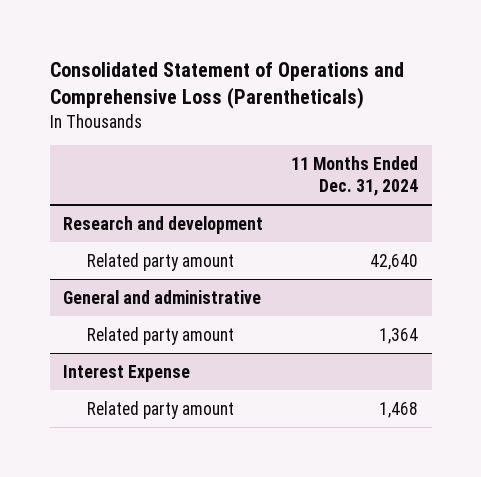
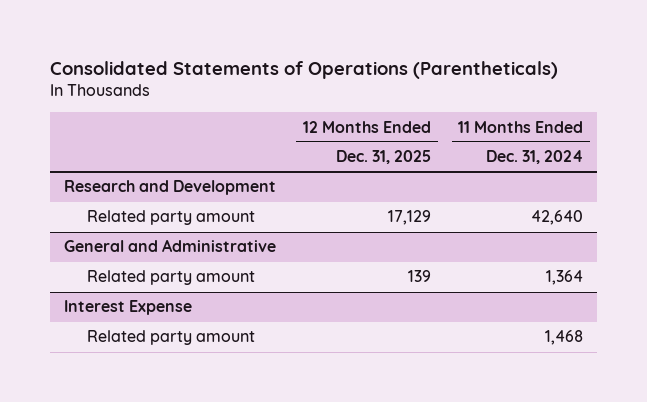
- Consolidated Statement of Operations and Comprehensive Loss (Parentheticals)
+ Consolidated Statements of Operations (Parentheticals)
- | 11 Months Ended Dec. 31, 2024
+ | 12 Months Ended Dec. 31, 2025 | 11 Months Ended Dec. 31, 2024
- Research and development
+ Research and Development
- General and administrative
+ General and Administrative

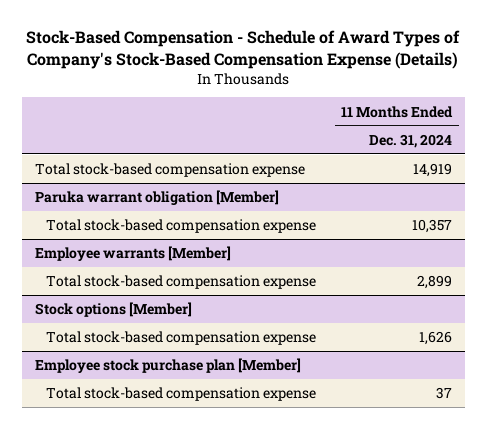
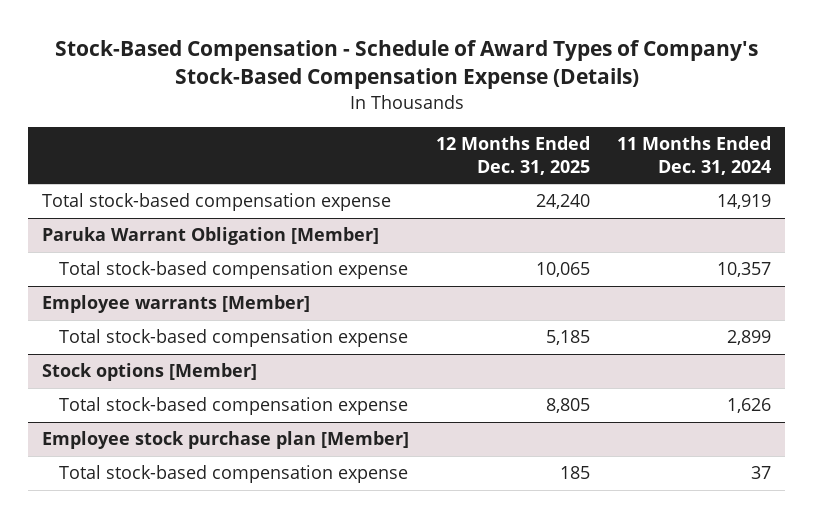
- | 11 Months Ended Dec. 31, 2024
+ | 12 Months Ended Dec. 31, 2025 | 11 Months Ended Dec. 31, 2024
- Paruka warrant obligation [Member]
+ Paruka Warrant Obligation [Member]

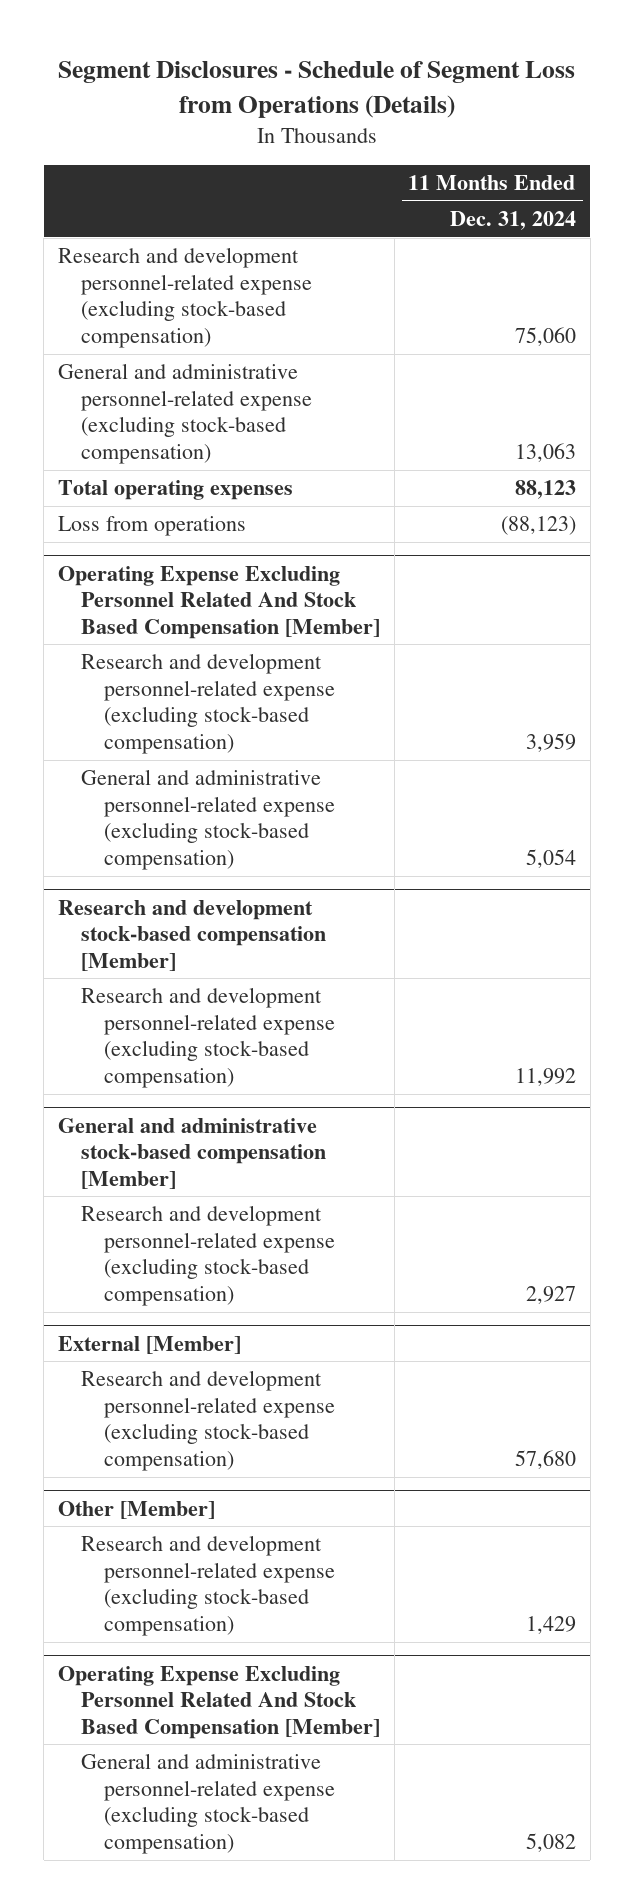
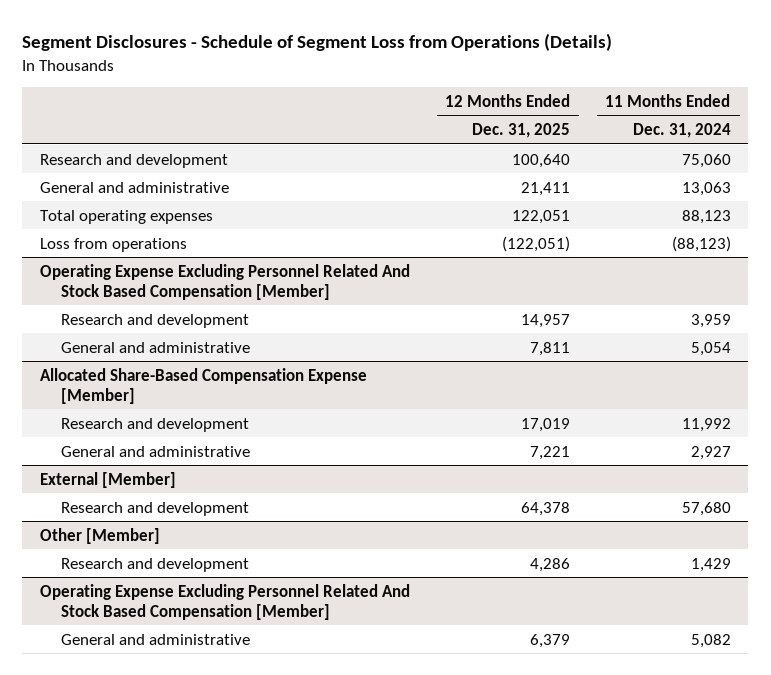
- | 11 Months Ended Dec. 31, 2024
+ | 12 Months Ended Dec. 31, 2025 | 11 Months Ended Dec. 31, 2024
- Research and development personnel-related expense (excluding stock-based compensation) | 75,060
- General and administrative personnel-related expense (excluding stock-based compensation) | 13,063
+ Research and development | 100,640 | 75,060
+ General and administrative | 21,411 | 13,063
@ Operating Expense Excluding Personnel Related And Stock Based Compensation [Member]
- Research and development personnel-related expense (excluding stock-based compensation) | 3,959
- General and administrative personnel-related expense (excluding stock-based compensation) | 5,054
- Research and development stock-based compensation [Member]
- Research and development personnel-related expense (excluding stock-based compensation) | 11,992
- General and administrative stock-based compensation [Member]
- Research and development personnel-related expense (excluding stock-based compensation) | 2,927
@ Operating Expense Excluding Personnel Related And Stock Based Compensation [Member]
+ Research and development | 14,957 | 3,959
+ General and administrative | 7,811 | 5,054
+ Allocated Share-Based Compensation Expense [Member]
+ Research and development | 17,019 | 11,992
+ General and administrative | 7,221 | 2,927
@ External [Member]
- Research and development personnel-related expense (excluding stock-based compensation) | 57,680
+ Research and development | 64,378 | 57,680
@ Other [Member]
- Research and development personnel-related expense (excluding stock-based compensation) | 1,429
+ Research and development | 4,286 | 1,429
@ Operating Expense Excluding Personnel Related And Stock Based Compensation [Member]
- General and administrative personnel-related expense (excluding stock-based compensation) | 5,082
+ General and administrative | 6,379 | 5,082

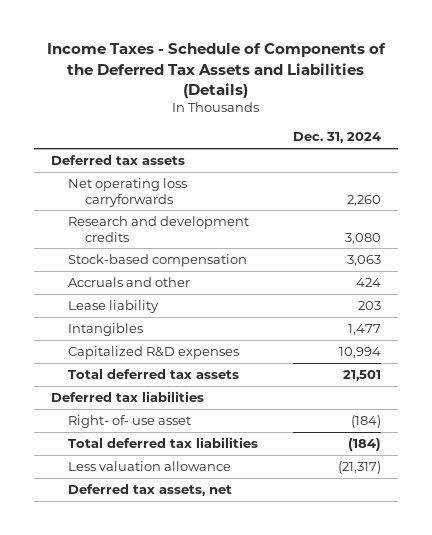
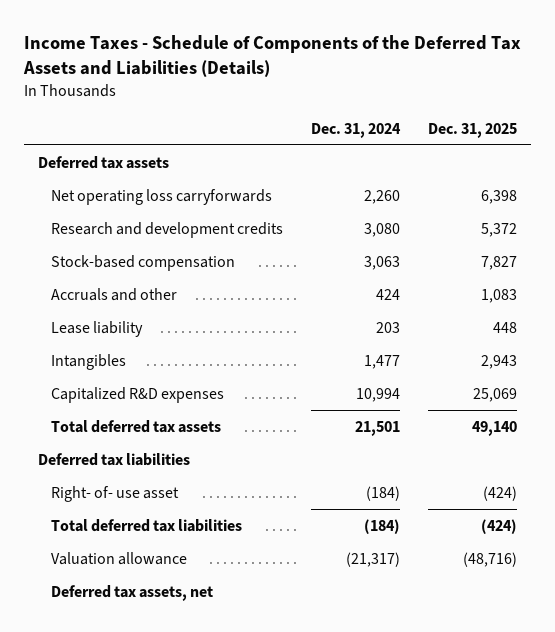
- | Dec. 31, 2024
+ | Dec. 31, 2024 | Dec. 31, 2025
- Less valuation allowance | (21,317)
+ Valuation allowance | (21,317) | (48,716)

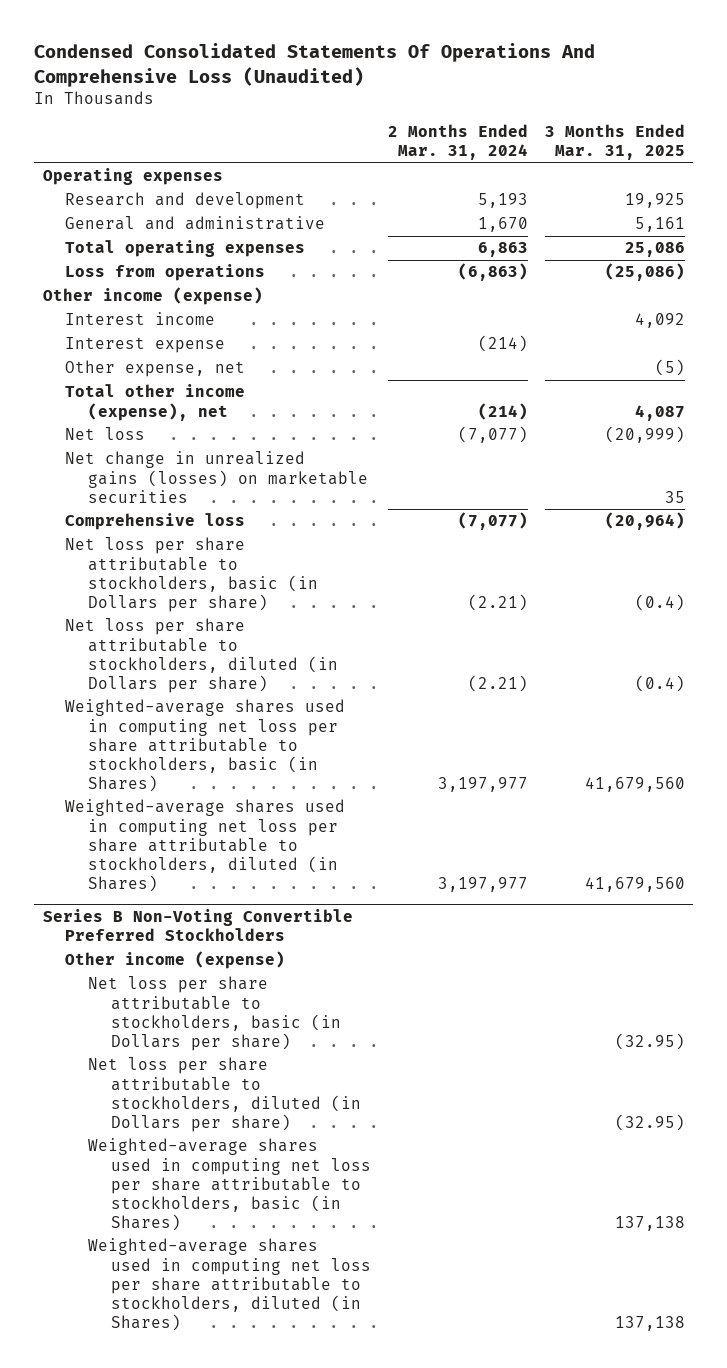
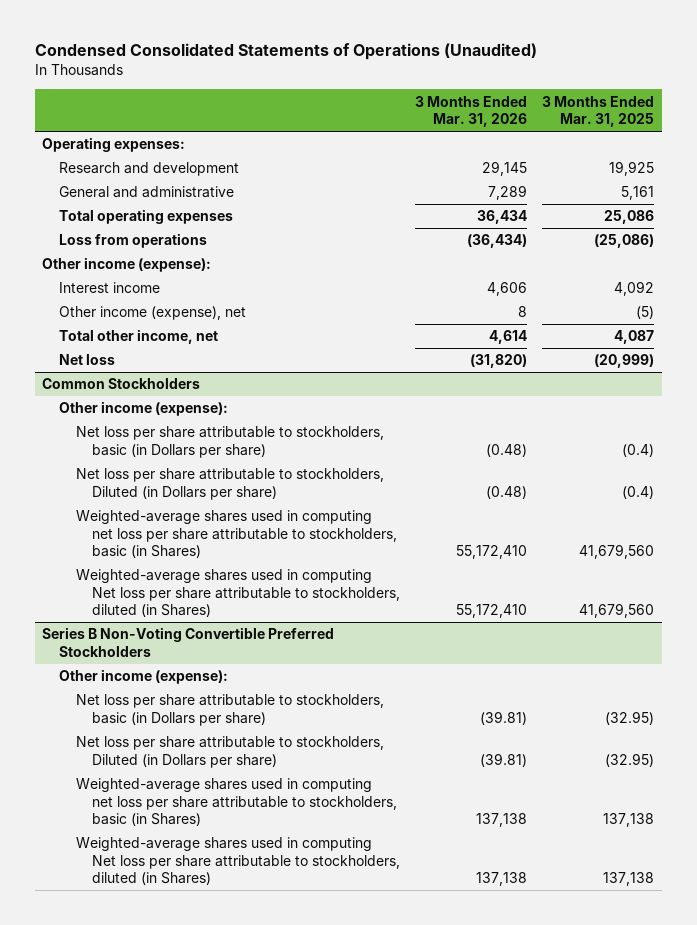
- Condensed Consolidated Statements Of Operations And Comprehensive Loss (Unaudited)
+ Condensed Consolidated Statements of Operations (Unaudited)
- | 2 Months Ended Mar. 31, 2024 | 3 Months Ended Mar. 31, 2025
+ | 3 Months Ended Mar. 31, 2026 | 3 Months Ended Mar. 31, 2025
- Operating expenses
+ Operating expenses:
- Other income (expense)
+ Other income (expense):
- Interest expense | (214) |
- Other expense, net | | (5)
- Total other income (expense), net | (214) | 4,087
+ Other income (expense), net | 8 | (5)
+ Total other income, net | 4,614 | 4,087
- Net change in unrealized gains (losses) on marketable securities | | 35
- Comprehensive loss | (7,077) | (20,964)
+ Common Stockholders
+ Other income (expense):
- Net loss per share attributable to stockholders, diluted (in Dollars per share) | (2.21) | (0.4)
+ Net loss per share attributable to stockholders, Diluted (in Dollars per share) | (0.48) | (0.4)
- Weighted-average shares used in computing net loss per share attributable to stockholders, diluted (in Shares) | 3,197,977 | 41,679,560
+ Weighted-average shares used in computing Net loss per share attributable to stockholders, diluted (in Shares) | 55,172,410 | 41,679,560
@ Series B Non-Voting Convertible Preferred Stockholders
- Other income (expense)
+ Other income (expense):
- Net loss per share attributable to stockholders, diluted (in Dollars per share) | | (32.95)
+ Net loss per share attributable to stockholders, Diluted (in Dollars per share) | (39.81) | (32.95)
- Weighted-average shares used in computing net loss per share attributable to stockholders, diluted (in Shares) | | 137,138
+ Weighted-average shares used in computing Net loss per share attributable to stockholders, diluted (in Shares) | 137,138 | 137,138

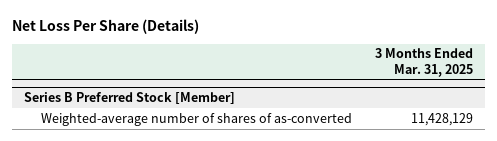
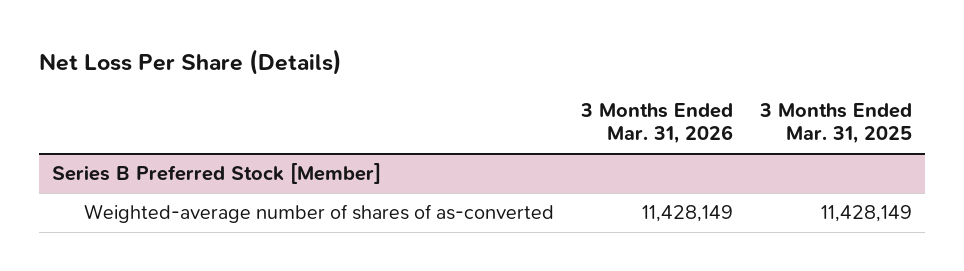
- | 3 Months Ended Mar. 31, 2025
+ | 3 Months Ended Mar. 31, 2026 | 3 Months Ended Mar. 31, 2025
@ Series B Preferred Stock [Member]
- Weighted-average number of shares of as-converted | 11,428,129
+ Weighted-average number of shares of as-converted | 11,428,149 | 11,428,149

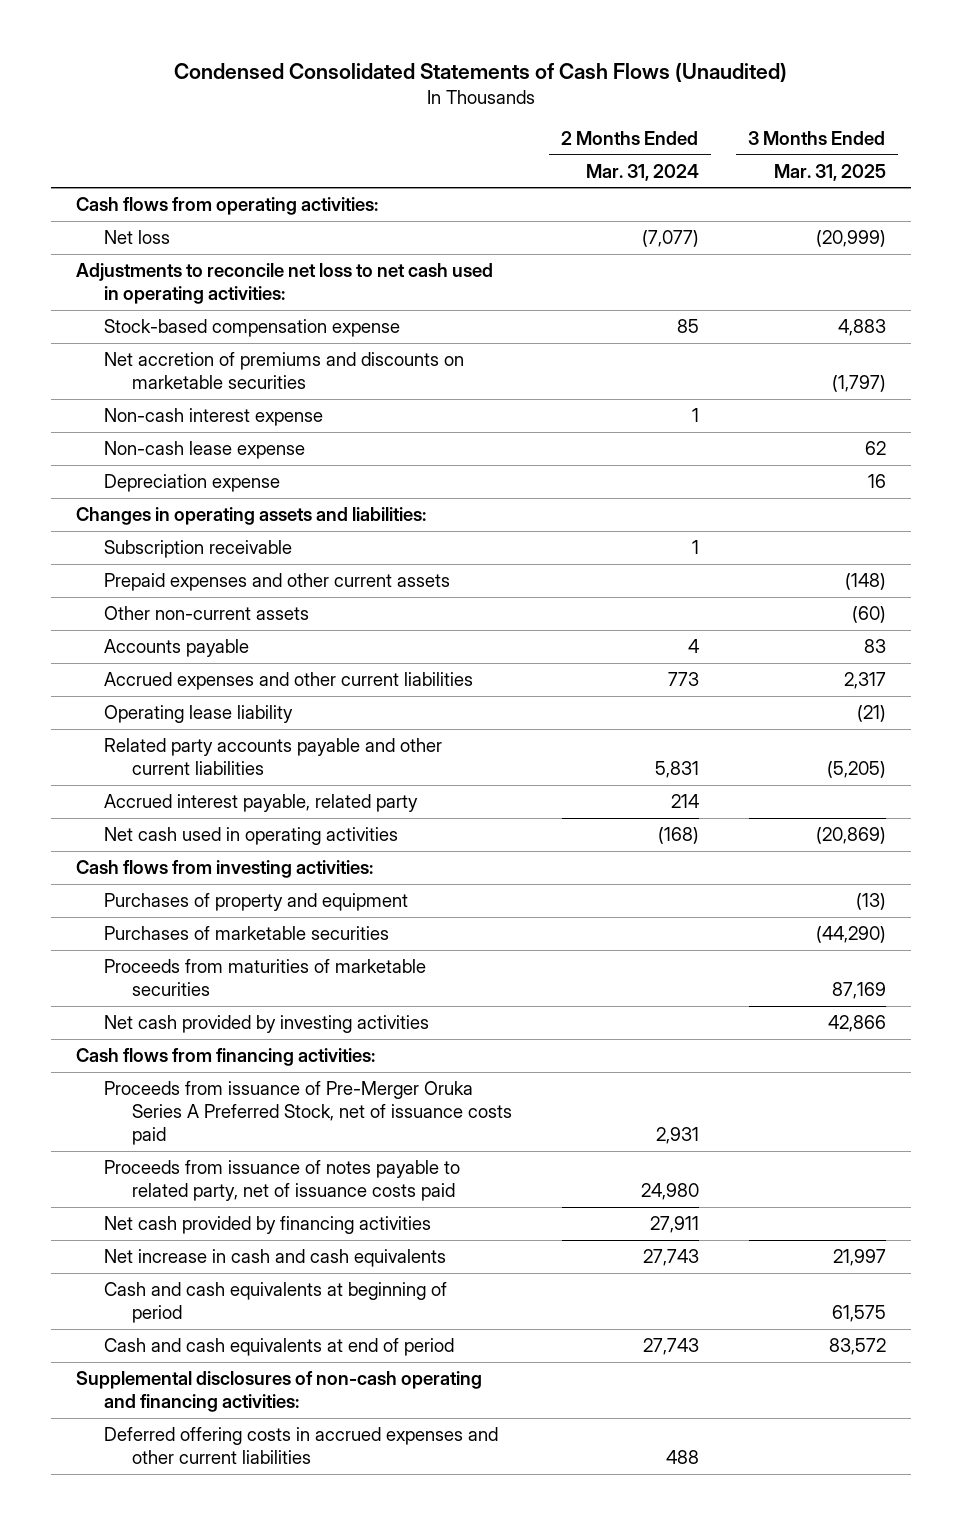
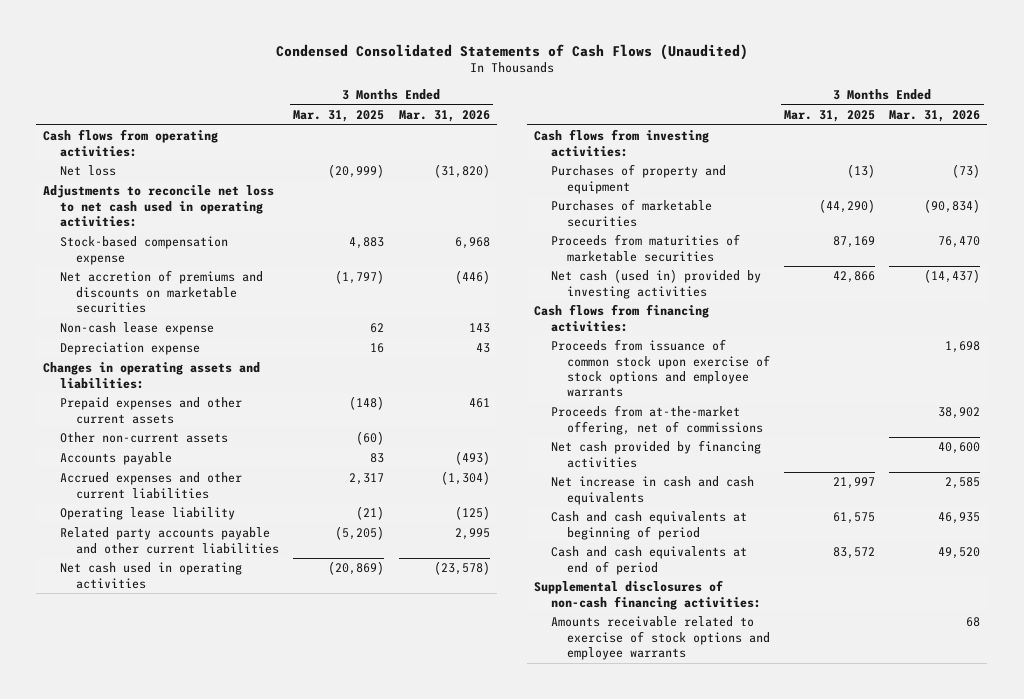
- | 2 Months Ended Mar. 31, 2024 | 3 Months Ended Mar. 31, 2025
+ | 3 Months Ended Mar. 31, 2025 | 3 Months Ended Mar. 31, 2026
- Non-cash interest expense | 1 |
- Subscription receivable | 1 |
- Accrued interest payable, related party | 214 |
- Net cash provided by investing activities | | 42,866
+ Net cash (used in) provided by investing activities | 42,866 | (14,437)
- Proceeds from issuance of Pre-Merger Oruka Series A Preferred Stock, net of issuance costs paid | 2,931 |
- Proceeds from issuance of notes payable to related party, net of issuance costs paid | 24,980 |
+ Proceeds from issuance of common stock upon exercise of stock options and employee warrants | | 1,698
+ Proceeds from at-the-market offering, net of commissions | | 38,902
- Supplemental disclosures of non-cash operating and financing activities:
- Deferred offering costs in accrued expenses and other current liabilities | 488 |
+ Supplemental disclosures of non-cash financing activities:
+ Amounts receivable related to exercise of stock options and employee warrants | | 68

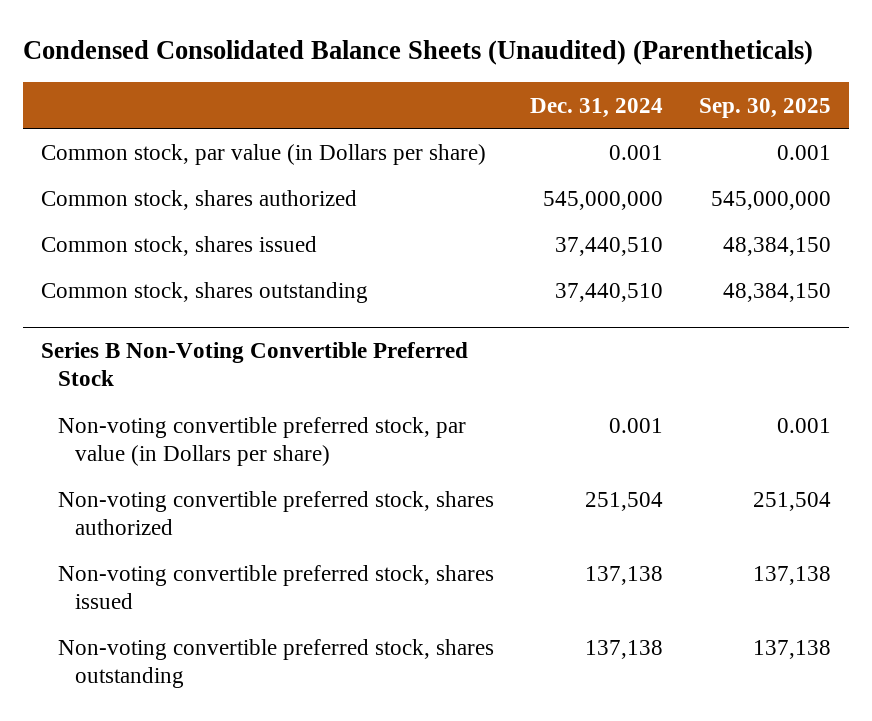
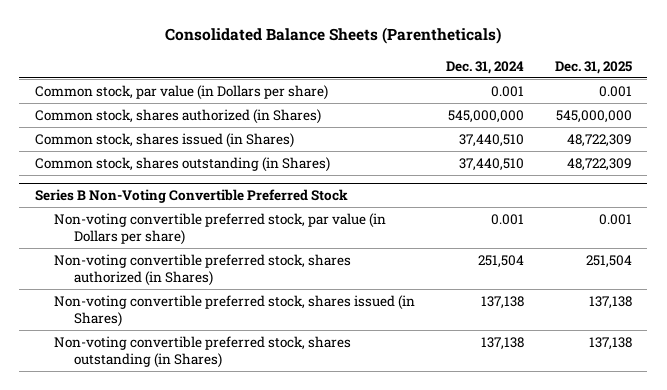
- Condensed Consolidated Balance Sheets (Unaudited) (Parentheticals)
+ Consolidated Balance Sheets (Parentheticals)
- | Dec. 31, 2024 | Sep. 30, 2025
+ | Dec. 31, 2024 | Dec. 31, 2025
- Common stock, shares authorized | 545,000,000 | 545,000,000
- Common stock, shares issued | 37,440,510 | 48,384,150
- Common stock, shares outstanding | 37,440,510 | 48,384,150
+ Common stock, shares authorized (in Shares) | 545,000,000 | 545,000,000
+ Common stock, shares issued (in Shares) | 37,440,510 | 48,722,309
+ Common stock, shares outstanding (in Shares) | 37,440,510 | 48,722,309
@ Series B Non-Voting Convertible Preferred Stock
- Non-voting convertible preferred stock, shares authorized | 251,504 | 251,504
- Non-voting convertible preferred stock, shares issued | 137,138 | 137,138
- Non-voting convertible preferred stock, shares outstanding | 137,138 | 137,138
+ Non-voting convertible preferred stock, shares authorized (in Shares) | 251,504 | 251,504
+ Non-voting convertible preferred stock, shares issued (in Shares) | 137,138 | 137,138
+ Non-voting convertible preferred stock, shares outstanding (in Shares) | 137,138 | 137,138

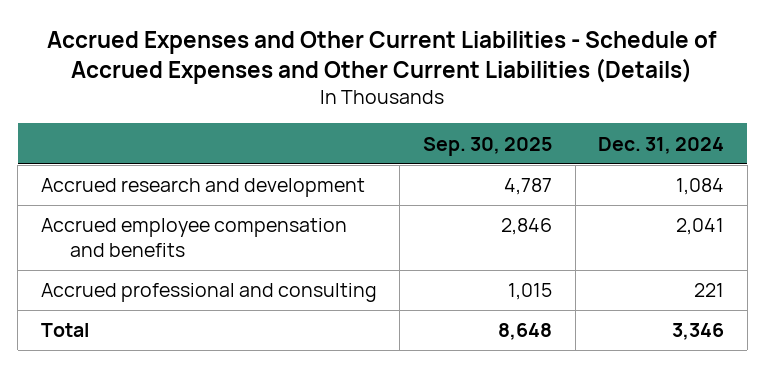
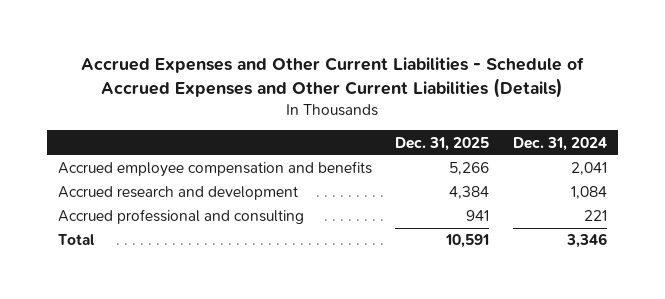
- | Sep. 30, 2025 | Dec. 31, 2024
+ | Dec. 31, 2025 | Dec. 31, 2024
moved down: Accrued research and development | 4,384 | 1,084

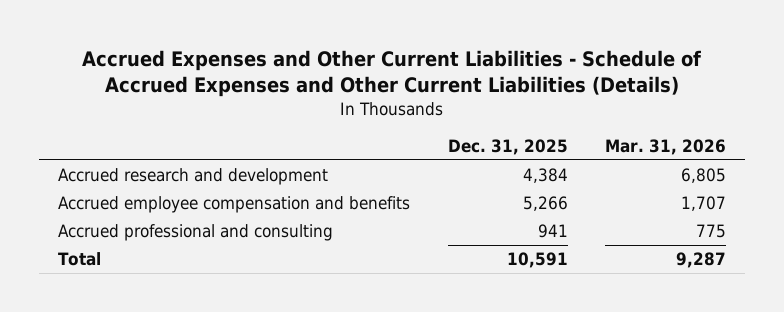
- | Dec. 31, 2025 | Dec. 31, 2024
+ | Dec. 31, 2025 | Mar. 31, 2026
moved down: Accrued employee compensation and benefits | 5,266 | 1,707

